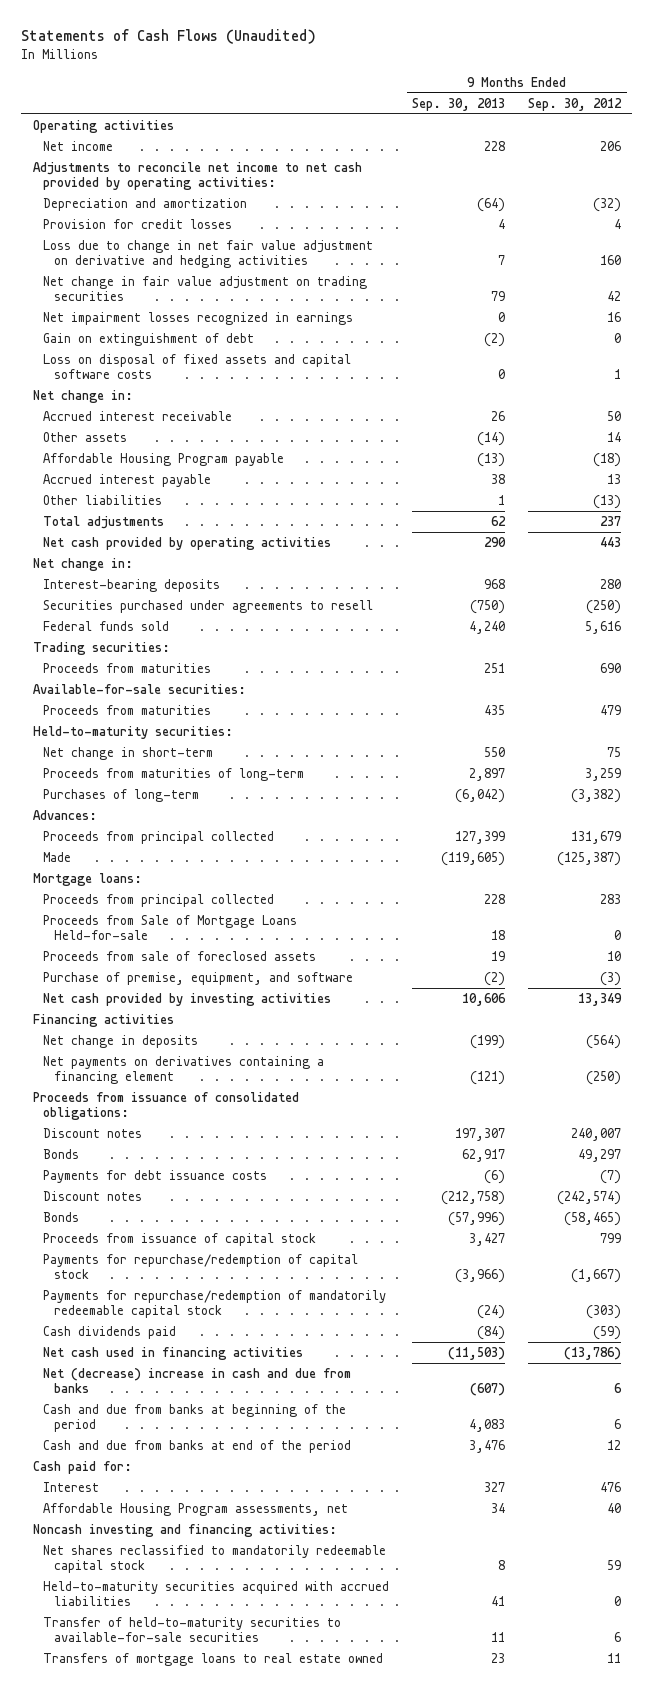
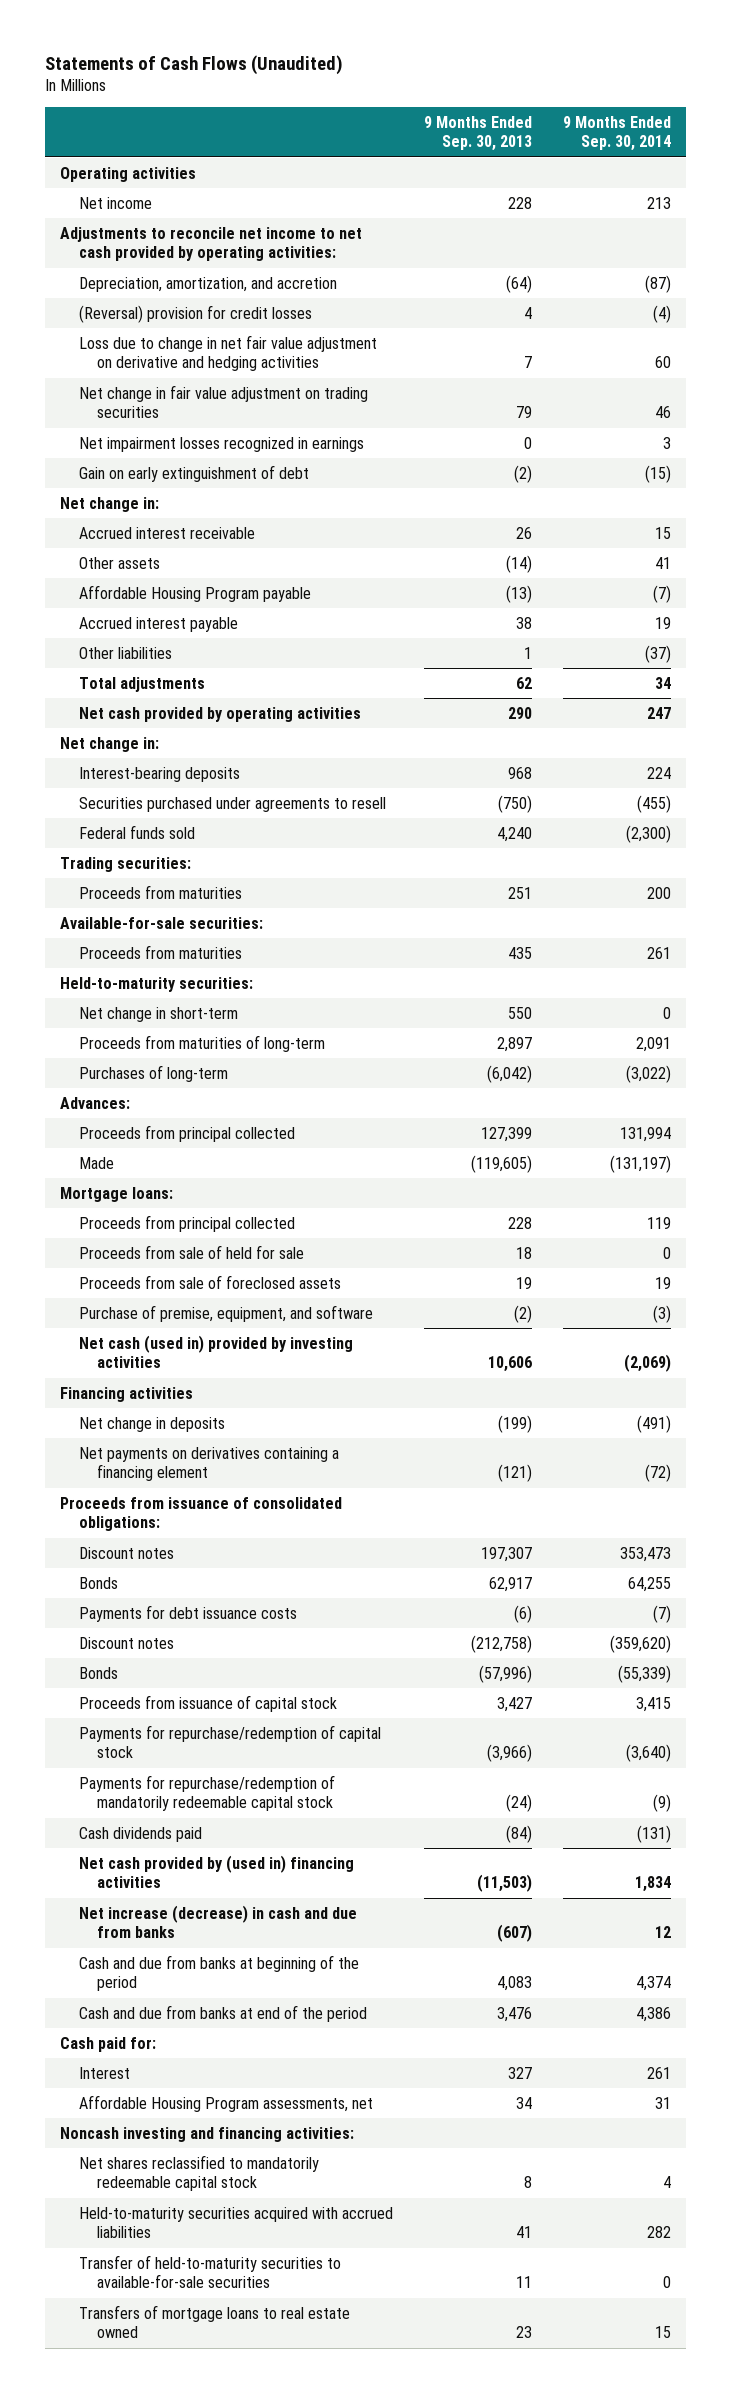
- | 9 Months Ended Sep. 30, 2013 | 9 Months Ended Sep. 30, 2012
+ | 9 Months Ended Sep. 30, 2013 | 9 Months Ended Sep. 30, 2014
- Depreciation and amortization | (64) | (32)
- Provision for credit losses | 4 | 4
+ Depreciation, amortization, and accretion | (64) | (87)
+ (Reversal) provision for credit losses | 4 | (4)
- Gain on extinguishment of debt | (2) | 0
- Loss on disposal of fixed assets and capital software costs | 0 | 1
+ Gain on early extinguishment of debt | (2) | (15)
- Proceeds from Sale of Mortgage Loans Held-for-sale | 18 | 0
+ Proceeds from sale of held for sale | 18 | 0
- Net cash provided by investing activities | 10,606 | 13,349
+ Net cash (used in) provided by investing activities | 10,606 | (2,069)
- Net cash used in financing activities | (11,503) | (13,786)
- Net (decrease) increase in cash and due from banks | (607) | 6
+ Net cash provided by (used in) financing activities | (11,503) | 1,834
+ Net increase (decrease) in cash and due from banks | (607) | 12

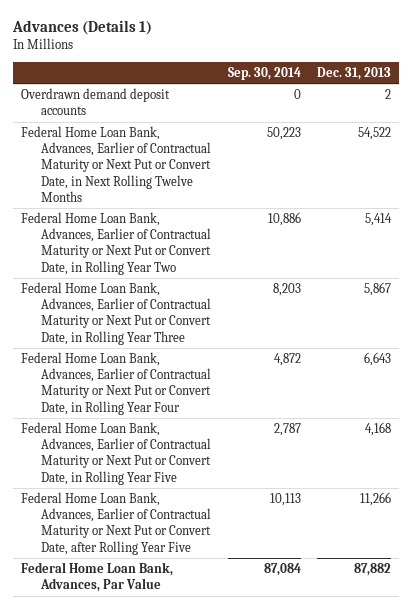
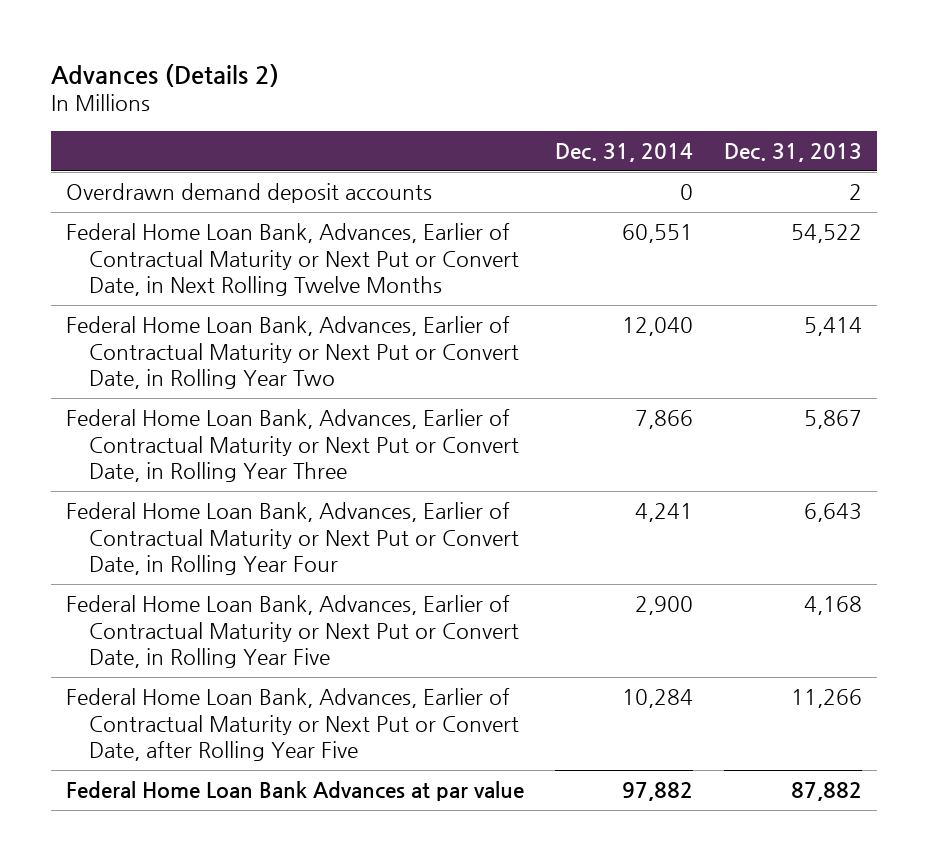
- Advances (Details 1)
+ Advances (Details 2)
- | Sep. 30, 2014 | Dec. 31, 2013
+ | Dec. 31, 2014 | Dec. 31, 2013
- Federal Home Loan Bank, Advances, Par Value | 87,084 | 87,882
+ Federal Home Loan Bank Advances at par value | 97,882 | 87,882

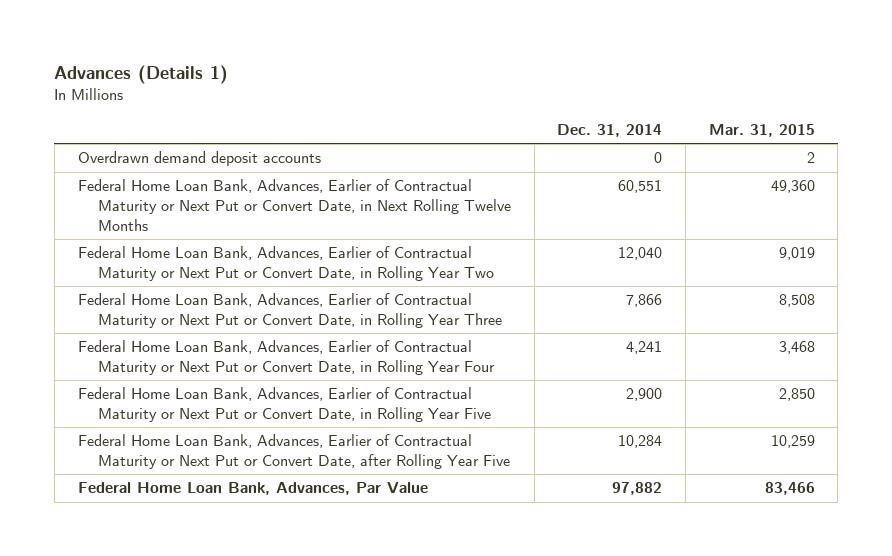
- Advances (Details 2)
+ Advances (Details 1)
- | Dec. 31, 2014 | Dec. 31, 2013
+ | Dec. 31, 2014 | Mar. 31, 2015
- Federal Home Loan Bank Advances at par value | 97,882 | 87,882
+ Federal Home Loan Bank, Advances, Par Value | 97,882 | 83,466

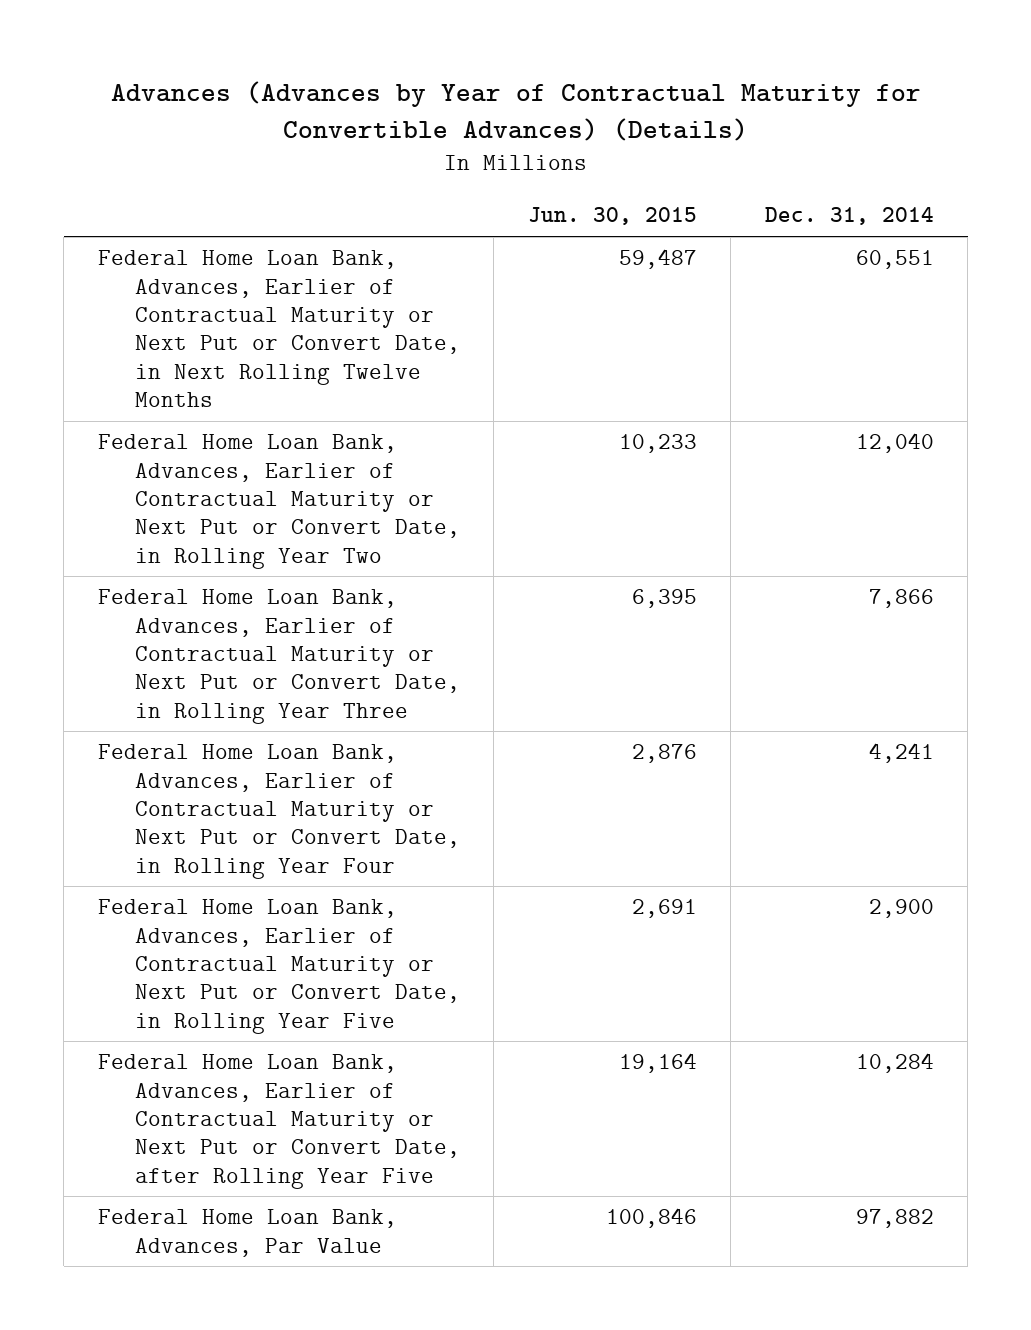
- Advances (Details 1)
+ Advances (Advances by Year of Contractual Maturity for Convertible Advances) (Details)
- | Dec. 31, 2014 | Mar. 31, 2015
+ | Jun. 30, 2015 | Dec. 31, 2014
- Overdrawn demand deposit accounts | 0 | 2

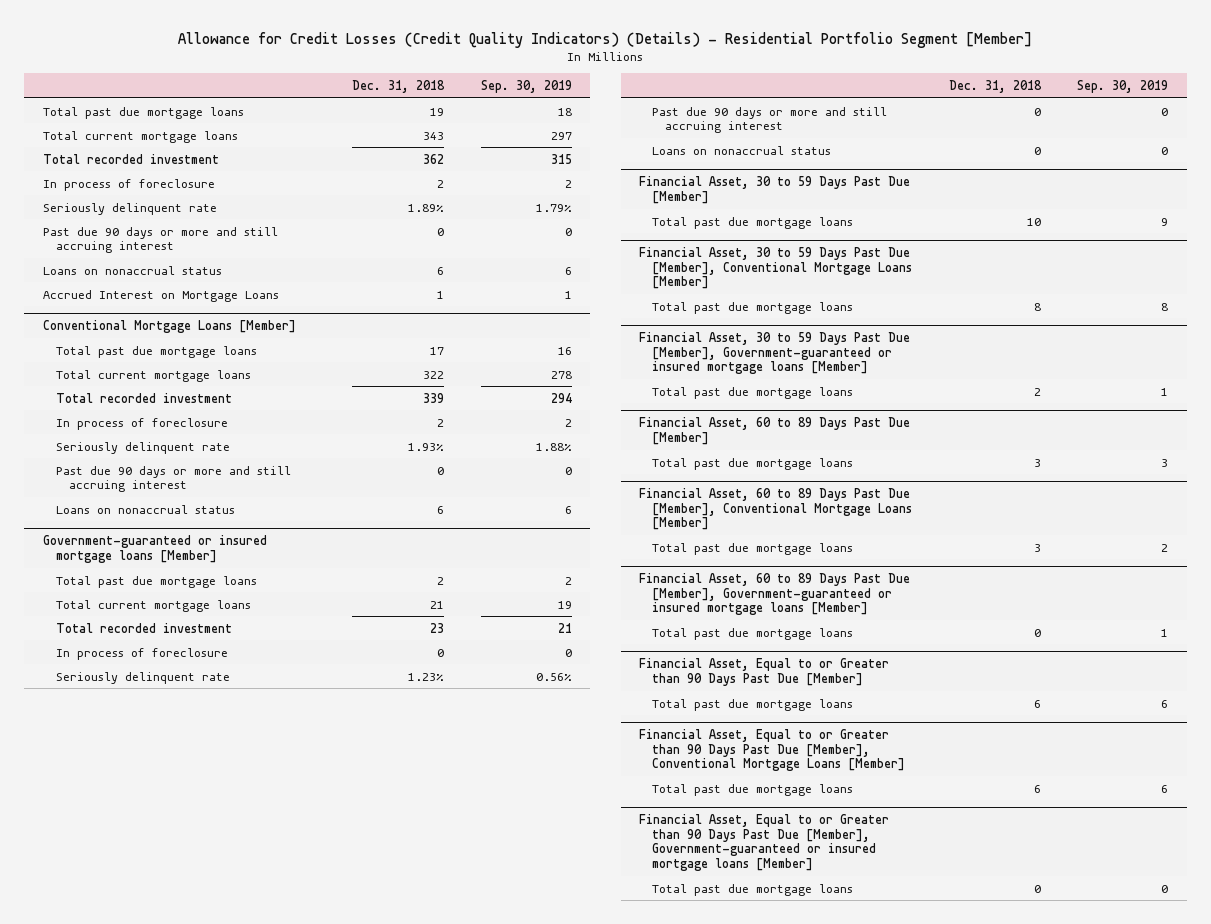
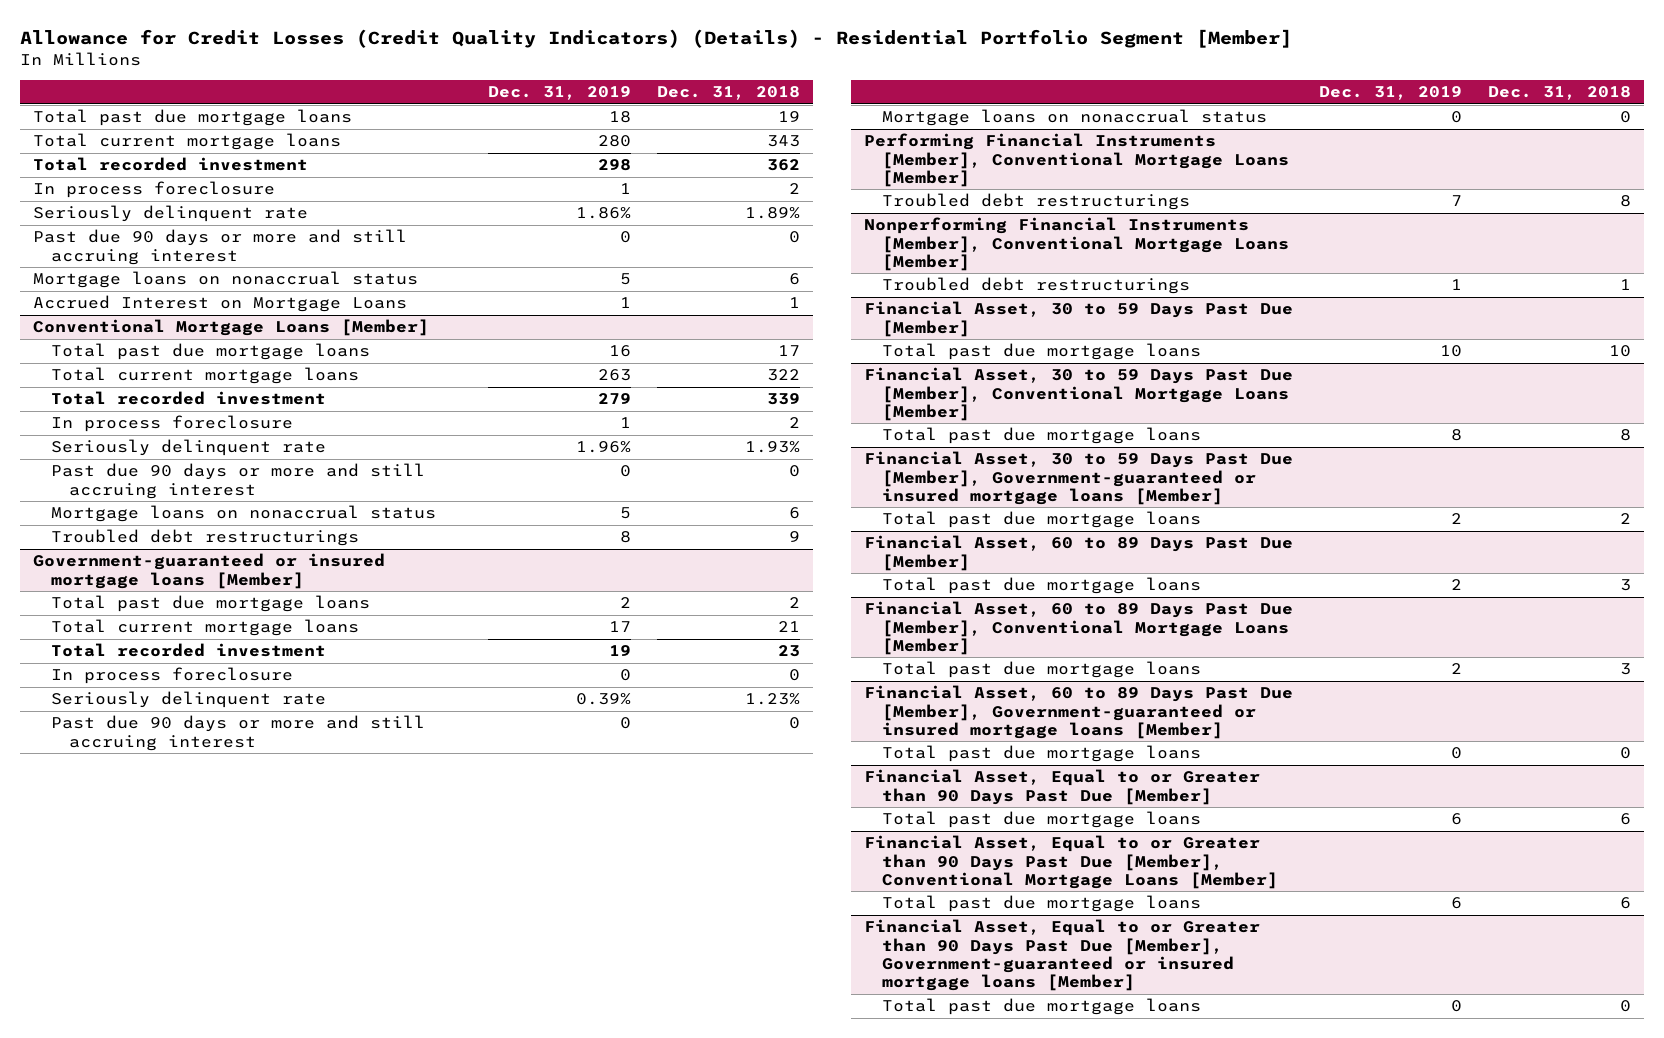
- | Dec. 31, 2018 | Sep. 30, 2019
+ | Dec. 31, 2019 | Dec. 31, 2018
- In process of foreclosure | 2 | 2
+ In process foreclosure | 1 | 2
- Loans on nonaccrual status | 6 | 6
+ Mortgage loans on nonaccrual status | 5 | 6
@ Conventional Mortgage Loans [Member]
- In process of foreclosure | 2 | 2
+ In process foreclosure | 1 | 2
- Loans on nonaccrual status | 6 | 6
+ Mortgage loans on nonaccrual status | 5 | 6
+ Troubled debt restructurings | 8 | 9
@ Government-guaranteed or insured mortgage loans [Member]
- In process of foreclosure | 0 | 0
+ In process foreclosure | 0 | 0
- Loans on nonaccrual status | 0 | 0
+ Mortgage loans on nonaccrual status | 0 | 0
+ Performing Financial Instruments [Member], Conventional Mortgage Loans [Member]
+ Troubled debt restructurings | 7 | 8
+ Nonperforming Financial Instruments [Member], Conventional Mortgage Loans [Member]
+ Troubled debt restructurings | 1 | 1

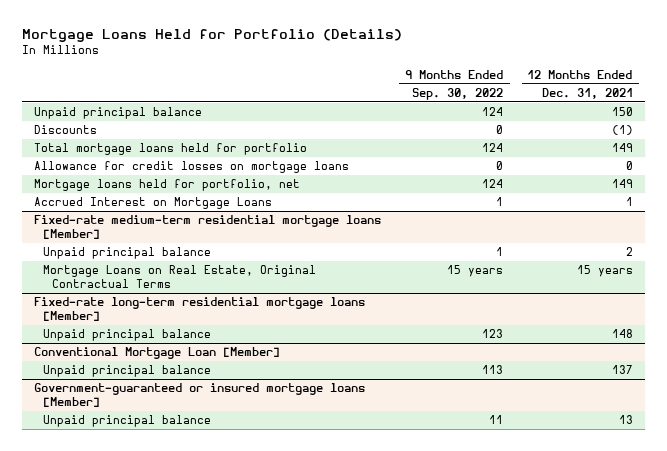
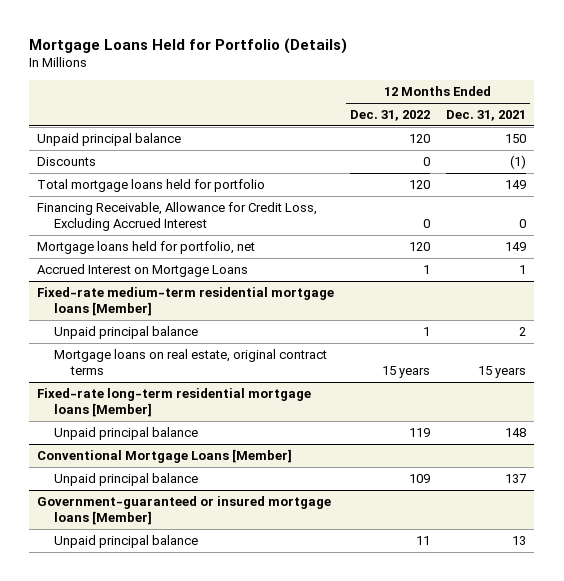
- | 9 Months Ended Sep. 30, 2022 | 12 Months Ended Dec. 31, 2021
+ | 12 Months Ended Dec. 31, 2022 | 12 Months Ended Dec. 31, 2021
- Allowance for credit losses on mortgage loans | 0 | 0
+ Financing Receivable, Allowance for Credit Loss, Excluding Accrued Interest | 0 | 0
@ Fixed-rate medium-term residential mortgage loans [Member]
- Mortgage Loans on Real Estate, Original Contractual Terms | 15 years | 15 years
+ Mortgage loans on real estate, original contract terms | 15 years | 15 years
- Conventional Mortgage Loan [Member]
+ Conventional Mortgage Loans [Member]

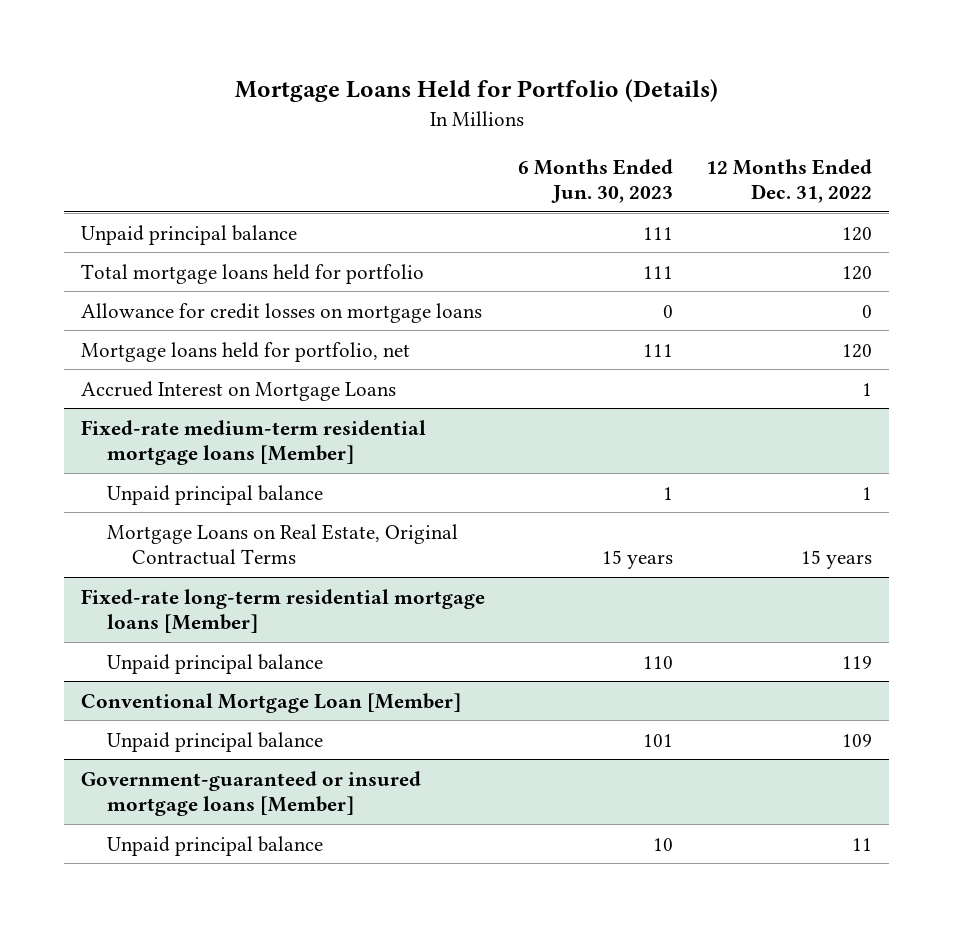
- | 12 Months Ended Dec. 31, 2022 | 12 Months Ended Dec. 31, 2021
+ | 6 Months Ended Jun. 30, 2023 | 12 Months Ended Dec. 31, 2022
- Discounts | 0 | (1)
- Financing Receivable, Allowance for Credit Loss, Excluding Accrued Interest | 0 | 0
+ Allowance for credit losses on mortgage loans | 0 | 0
@ Fixed-rate medium-term residential mortgage loans [Member]
- Mortgage loans on real estate, original contract terms | 15 years | 15 years
+ Mortgage Loans on Real Estate, Original Contractual Terms | 15 years | 15 years
- Conventional Mortgage Loans [Member]
+ Conventional Mortgage Loan [Member]

